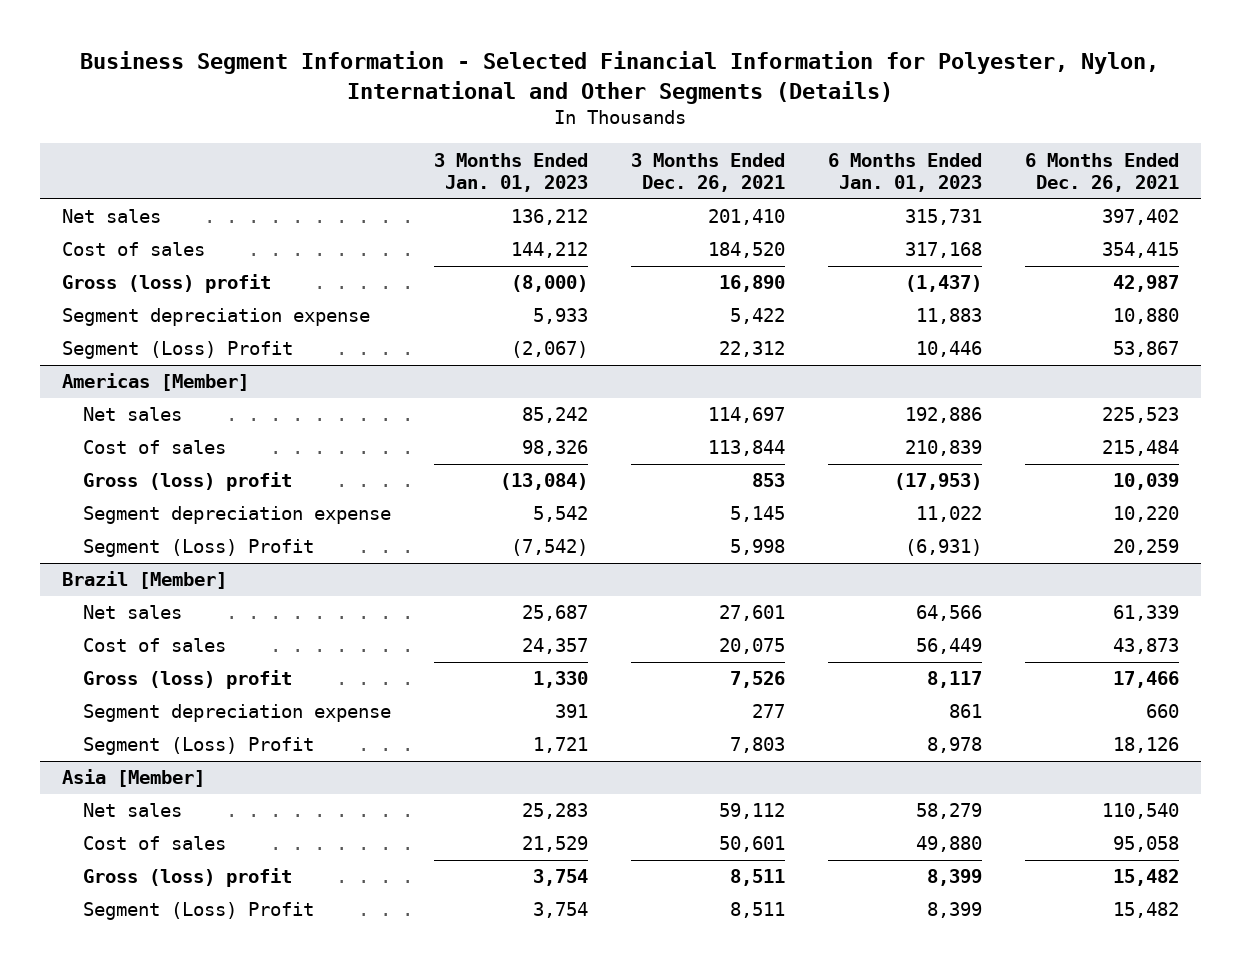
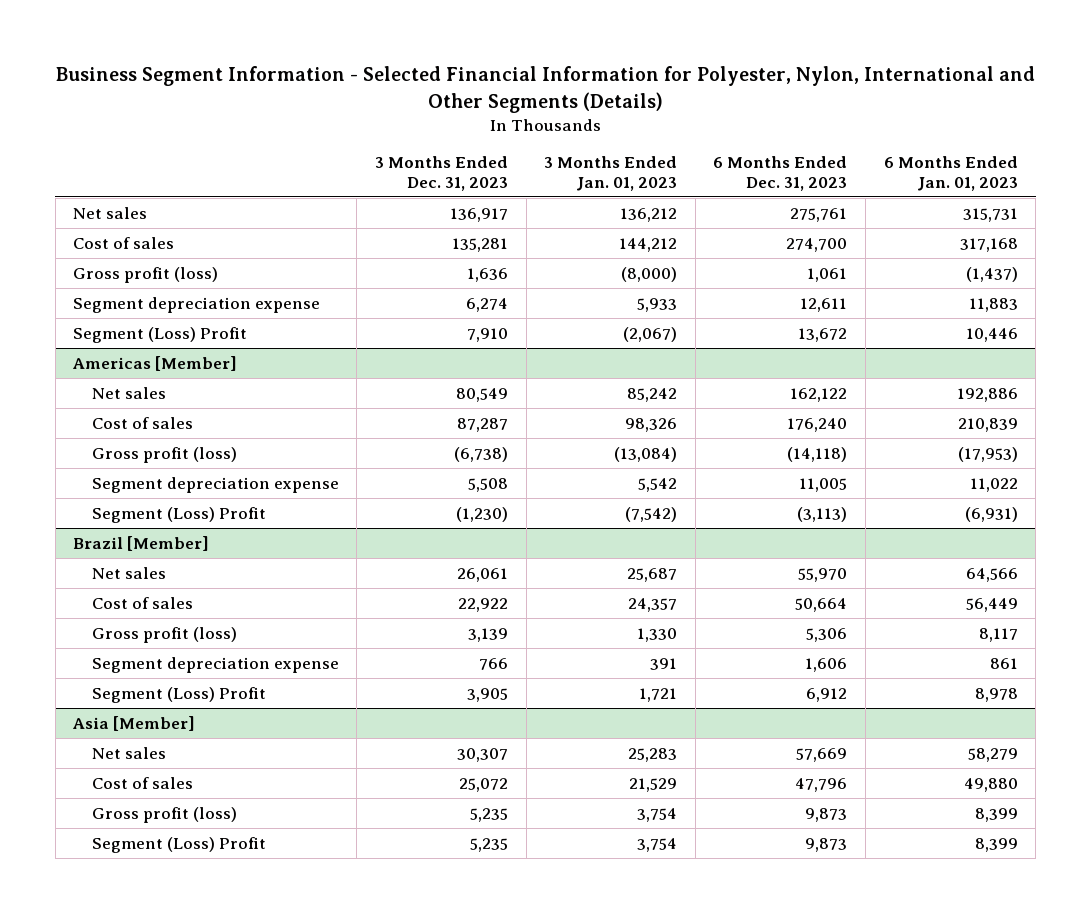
- | 3 Months Ended Jan. 01, 2023 | 3 Months Ended Dec. 26, 2021 | 6 Months Ended Jan. 01, 2023 | 6 Months Ended Dec. 26, 2021
+ | 3 Months Ended Dec. 31, 2023 | 3 Months Ended Jan. 01, 2023 | 6 Months Ended Dec. 31, 2023 | 6 Months Ended Jan. 01, 2023
- Gross (loss) profit | (8,000) | 16,890 | (1,437) | 42,987
+ Gross profit (loss) | 1,636 | (8,000) | 1,061 | (1,437)
@ Americas [Member]
- Gross (loss) profit | (13,084) | 853 | (17,953) | 10,039
+ Gross profit (loss) | (6,738) | (13,084) | (14,118) | (17,953)
@ Brazil [Member]
- Gross (loss) profit | 1,330 | 7,526 | 8,117 | 17,466
+ Gross profit (loss) | 3,139 | 1,330 | 5,306 | 8,117
@ Asia [Member]
- Gross (loss) profit | 3,754 | 8,511 | 8,399 | 15,482
+ Gross profit (loss) | 5,235 | 3,754 | 9,873 | 8,399

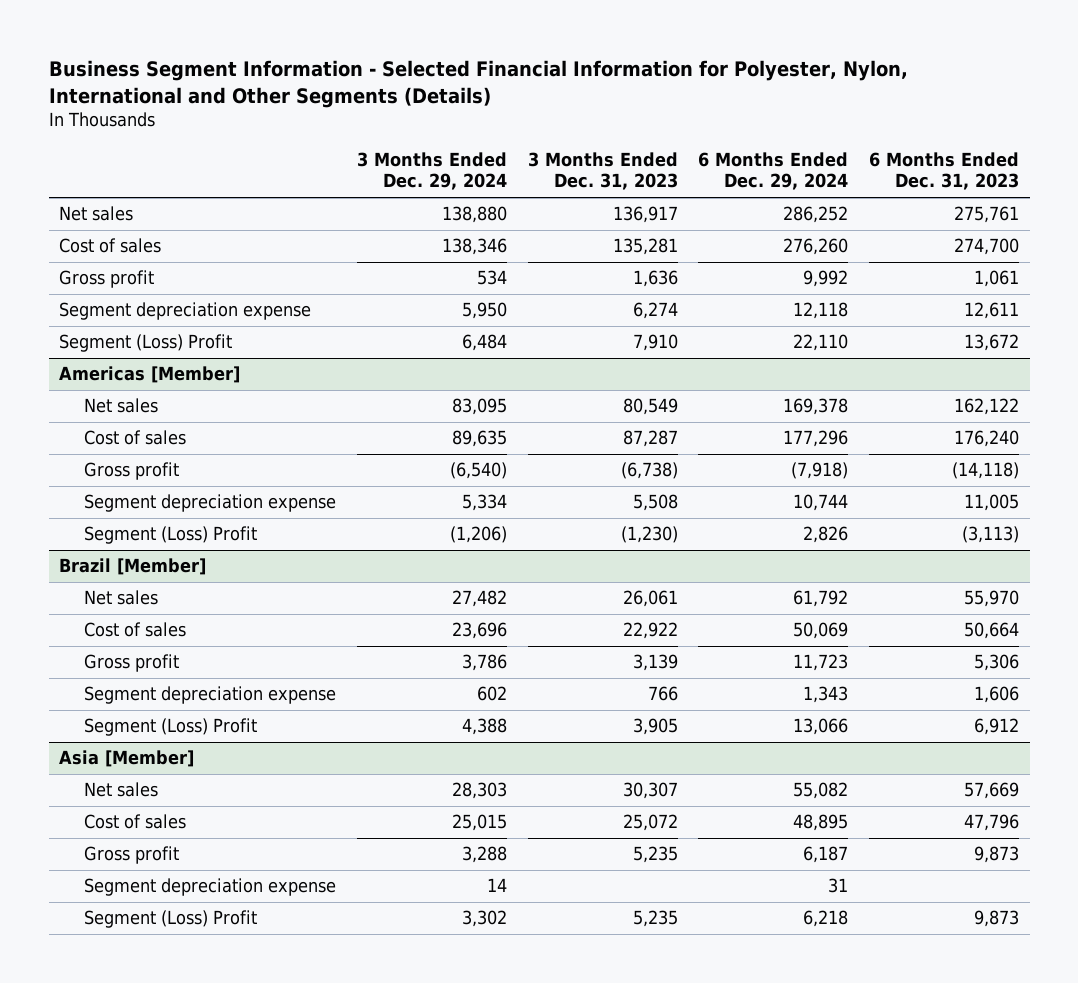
- | 3 Months Ended Dec. 31, 2023 | 3 Months Ended Jan. 01, 2023 | 6 Months Ended Dec. 31, 2023 | 6 Months Ended Jan. 01, 2023
+ | 3 Months Ended Dec. 29, 2024 | 3 Months Ended Dec. 31, 2023 | 6 Months Ended Dec. 29, 2024 | 6 Months Ended Dec. 31, 2023
- Gross profit (loss) | 1,636 | (8,000) | 1,061 | (1,437)
+ Gross profit | 534 | 1,636 | 9,992 | 1,061
@ Americas [Member]
- Gross profit (loss) | (6,738) | (13,084) | (14,118) | (17,953)
+ Gross profit | (6,540) | (6,738) | (7,918) | (14,118)
@ Brazil [Member]
- Gross profit (loss) | 3,139 | 1,330 | 5,306 | 8,117
+ Gross profit | 3,786 | 3,139 | 11,723 | 5,306
@ Asia [Member]
- Gross profit (loss) | 5,235 | 3,754 | 9,873 | 8,399
+ Gross profit | 3,288 | 5,235 | 6,187 | 9,873
+ Segment depreciation expense | 14 | | 31 |

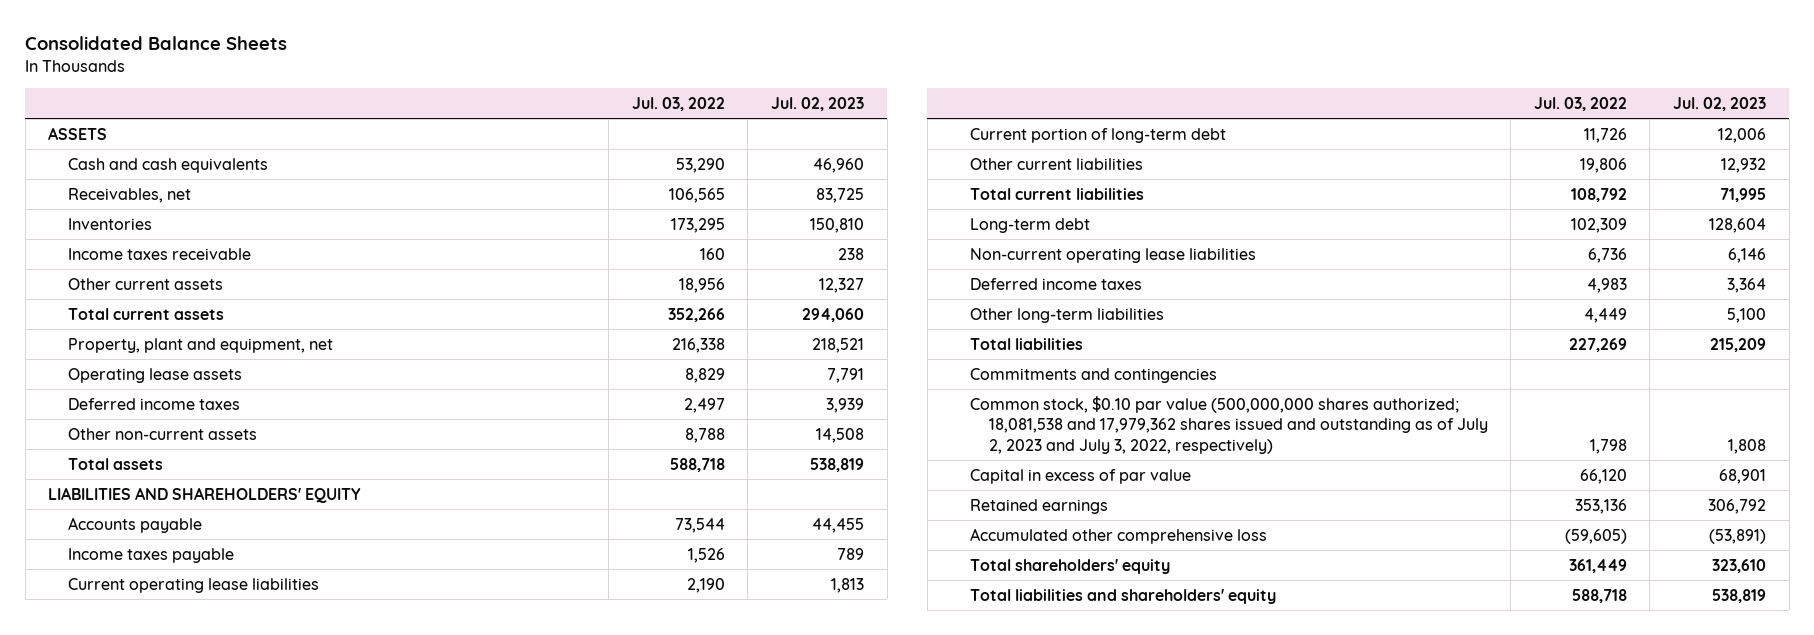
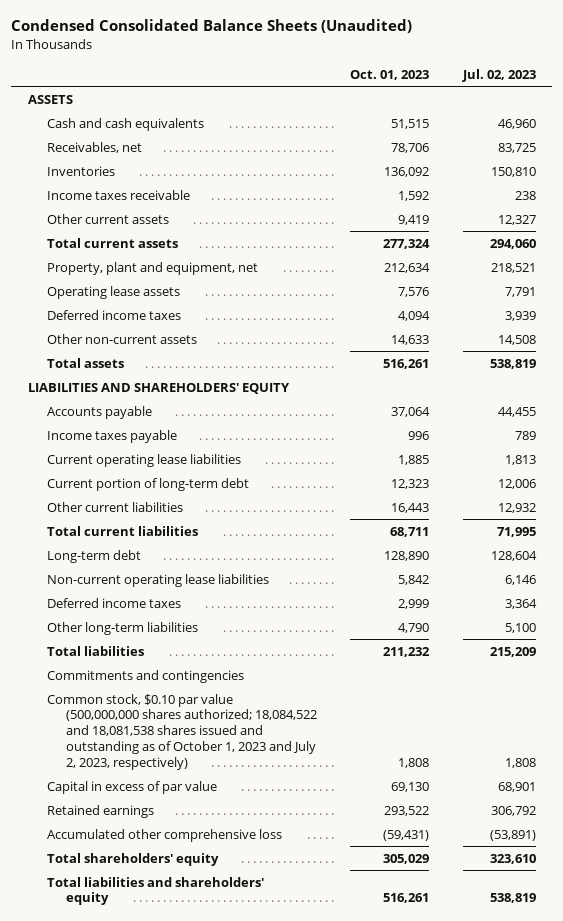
- Consolidated Balance Sheets
+ Condensed Consolidated Balance Sheets (Unaudited)
- | Jul. 03, 2022 | Jul. 02, 2023
+ | Oct. 01, 2023 | Jul. 02, 2023
- Common stock, $0.10 par value (500,000,000 shares authorized; 18,081,538 and 17,979,362 shares issued and outstanding as of July 2, 2023 and July 3, 2022, respectively) | 1,798 | 1,808
+ Common stock, $0.10 par value (500,000,000 shares authorized; 18,084,522 and 18,081,538 shares issued and outstanding as of October 1, 2023 and July 2, 2023, respectively) | 1,808 | 1,808

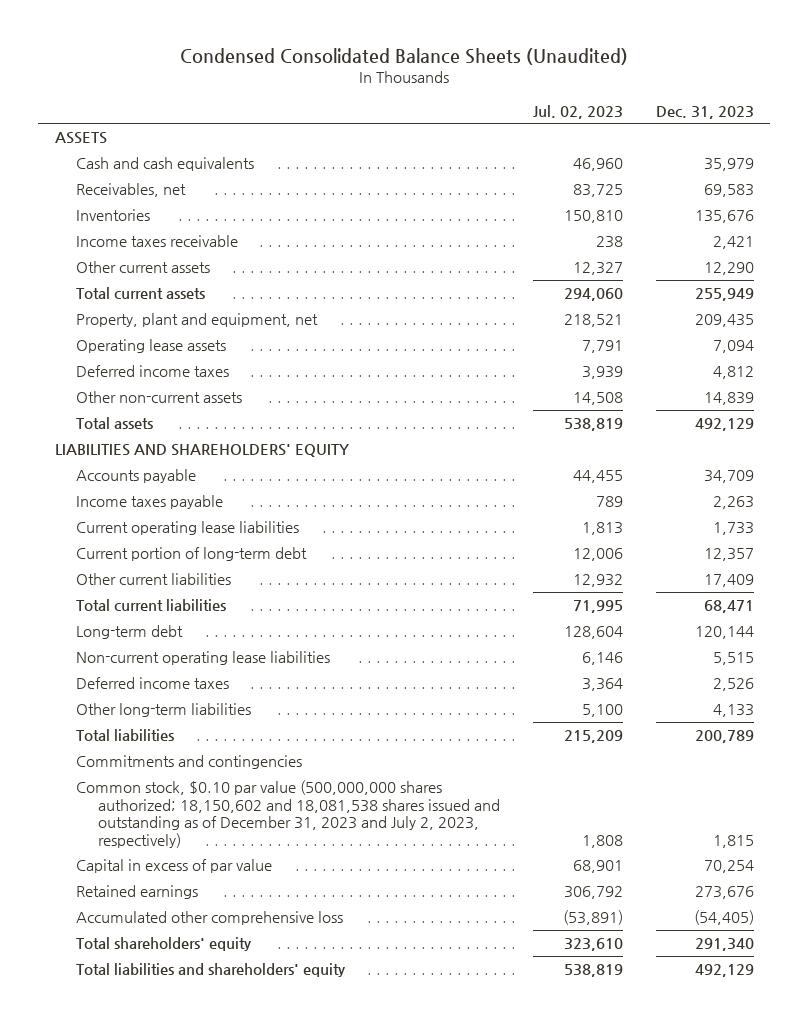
- | Oct. 01, 2023 | Jul. 02, 2023
+ | Jul. 02, 2023 | Dec. 31, 2023
- Common stock, $0.10 par value (500,000,000 shares authorized; 18,084,522 and 18,081,538 shares issued and outstanding as of October 1, 2023 and July 2, 2023, respectively) | 1,808 | 1,808
+ Common stock, $0.10 par value (500,000,000 shares authorized; 18,150,602 and 18,081,538 shares issued and outstanding as of December 31, 2023 and July 2, 2023, respectively) | 1,808 | 1,815

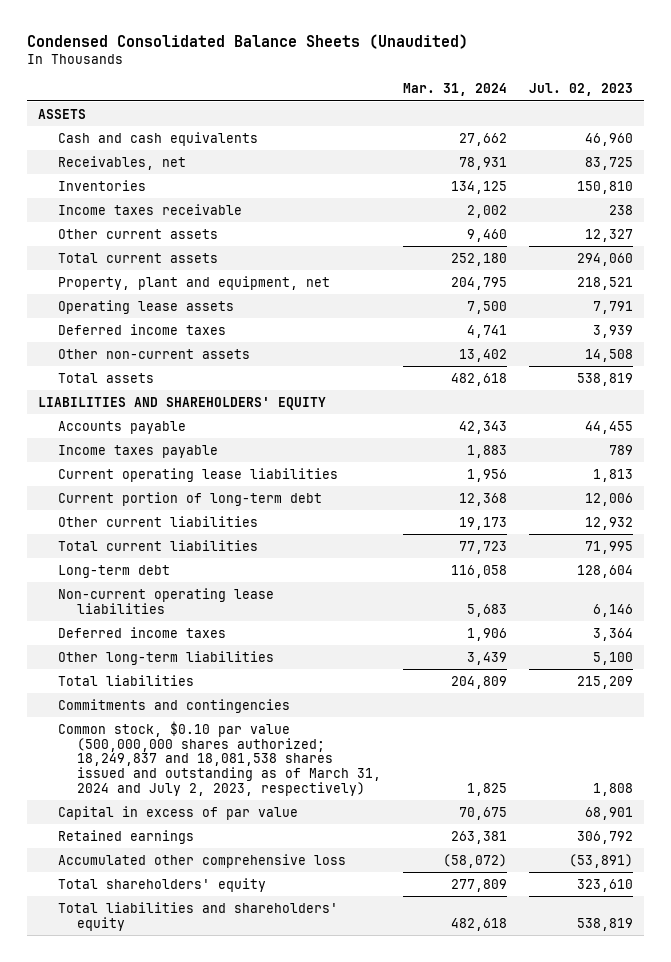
- | Jul. 02, 2023 | Dec. 31, 2023
+ | Mar. 31, 2024 | Jul. 02, 2023
- Common stock, $0.10 par value (500,000,000 shares authorized; 18,150,602 and 18,081,538 shares issued and outstanding as of December 31, 2023 and July 2, 2023, respectively) | 1,808 | 1,815
+ Common stock, $0.10 par value (500,000,000 shares authorized; 18,249,837 and 18,081,538 shares issued and outstanding as of March 31, 2024 and July 2, 2023, respectively) | 1,825 | 1,808

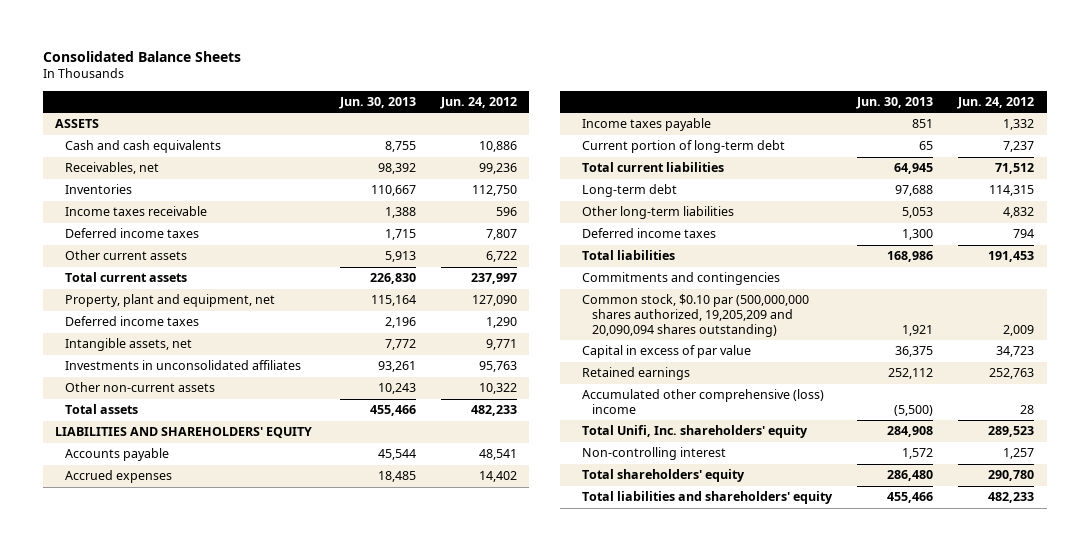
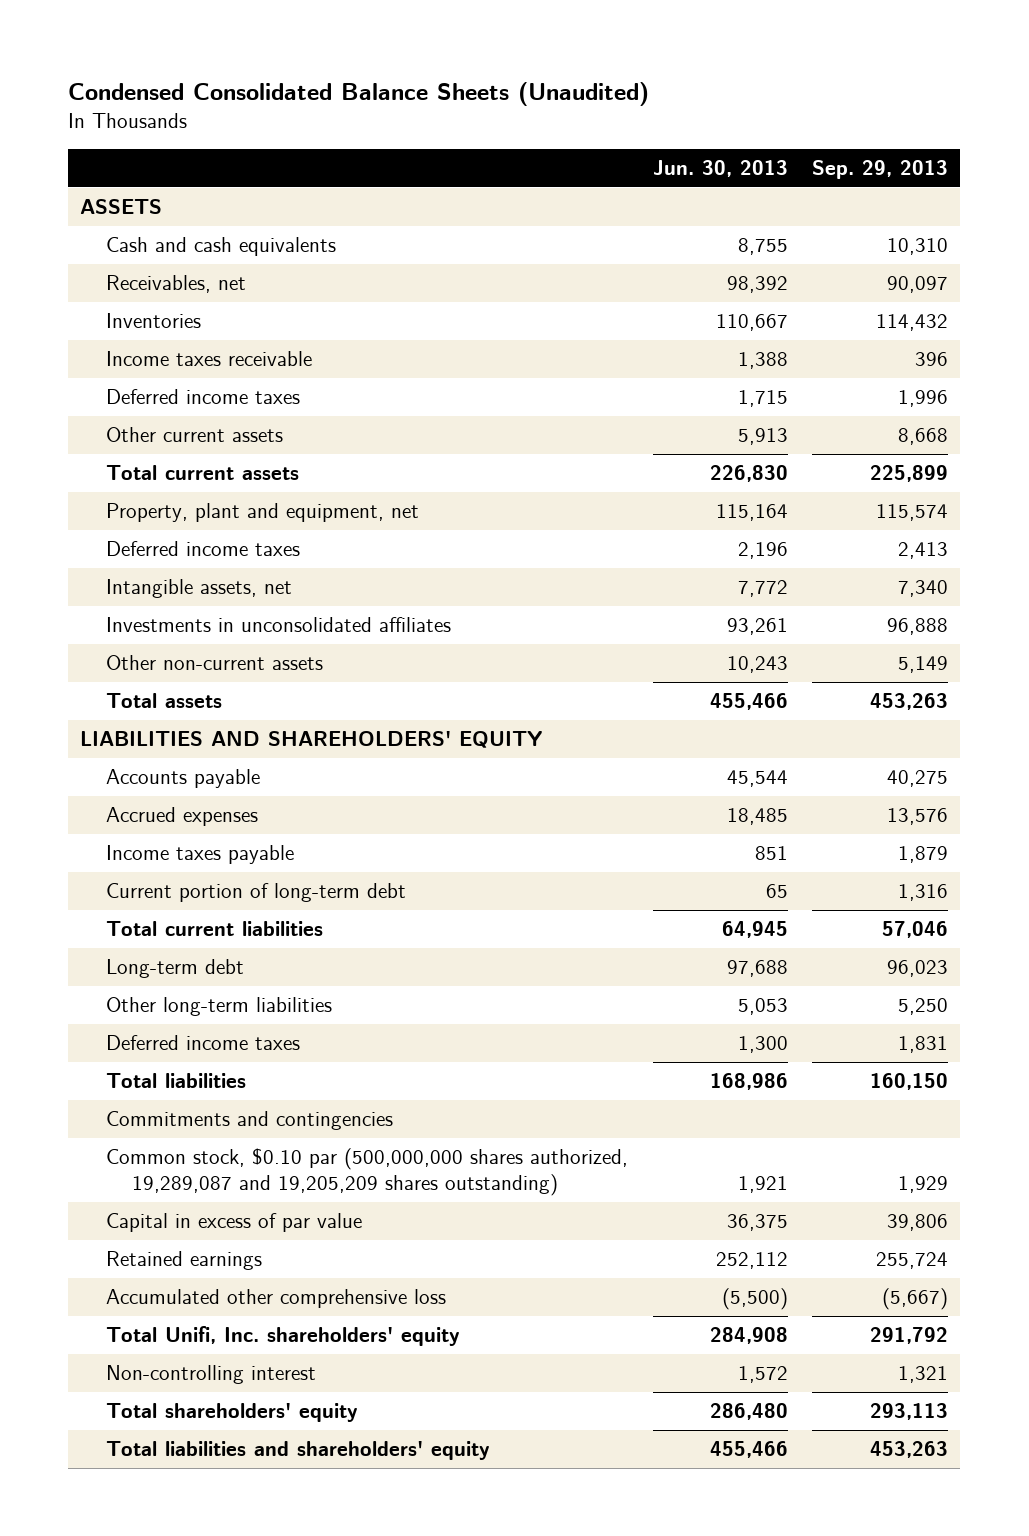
- Consolidated Balance Sheets
+ Condensed Consolidated Balance Sheets (Unaudited)
- | Jun. 30, 2013 | Jun. 24, 2012
+ | Jun. 30, 2013 | Sep. 29, 2013
- Common stock, $0.10 par (500,000,000 shares authorized, 19,205,209 and 20,090,094 shares outstanding) | 1,921 | 2,009
+ Common stock, $0.10 par (500,000,000 shares authorized, 19,289,087 and 19,205,209 shares outstanding) | 1,921 | 1,929
- Accumulated other comprehensive (loss) income | (5,500) | 28
+ Accumulated other comprehensive loss | (5,500) | (5,667)

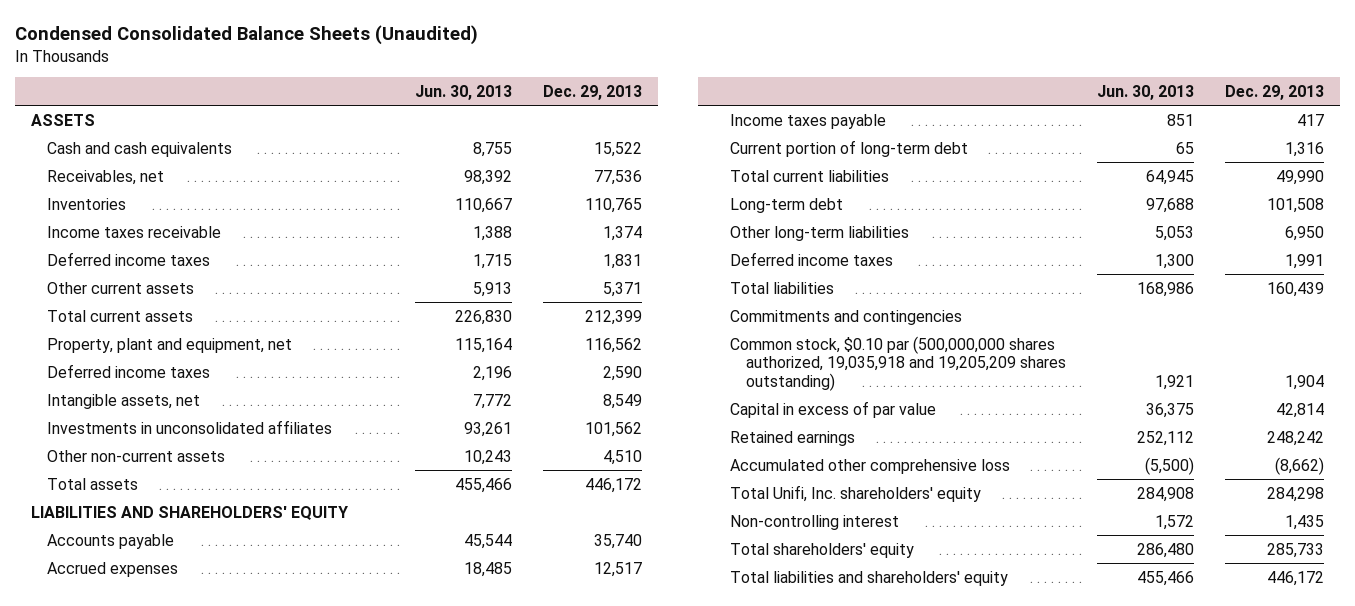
- | Jun. 30, 2013 | Sep. 29, 2013
+ | Jun. 30, 2013 | Dec. 29, 2013
- Common stock, $0.10 par (500,000,000 shares authorized, 19,289,087 and 19,205,209 shares outstanding) | 1,921 | 1,929
+ Common stock, $0.10 par (500,000,000 shares authorized, 19,035,918 and 19,205,209 shares outstanding) | 1,921 | 1,904

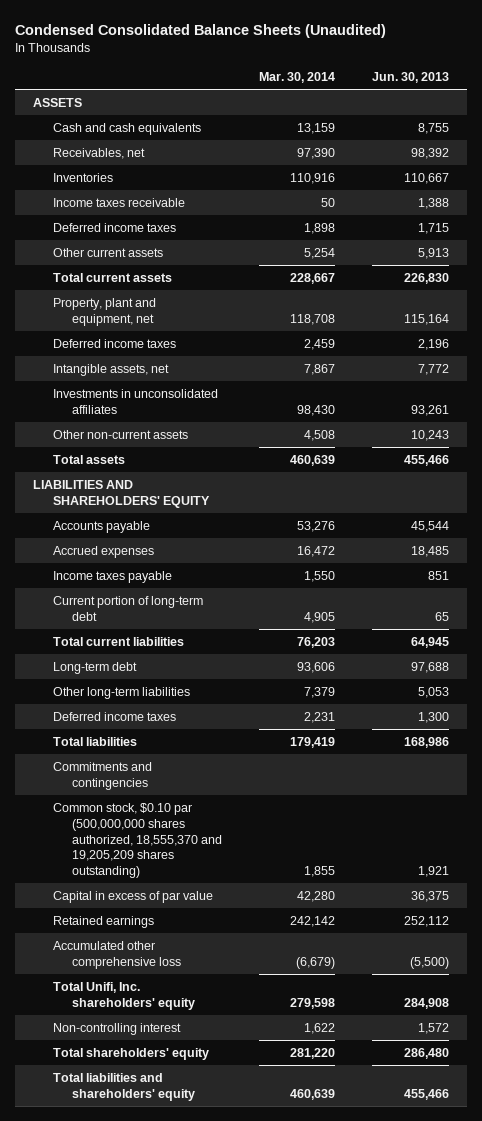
- | Jun. 30, 2013 | Dec. 29, 2013
+ | Mar. 30, 2014 | Jun. 30, 2013
- Common stock, $0.10 par (500,000,000 shares authorized, 19,035,918 and 19,205,209 shares outstanding) | 1,921 | 1,904
+ Common stock, $0.10 par (500,000,000 shares authorized, 18,555,370 and 19,205,209 shares outstanding) | 1,855 | 1,921

